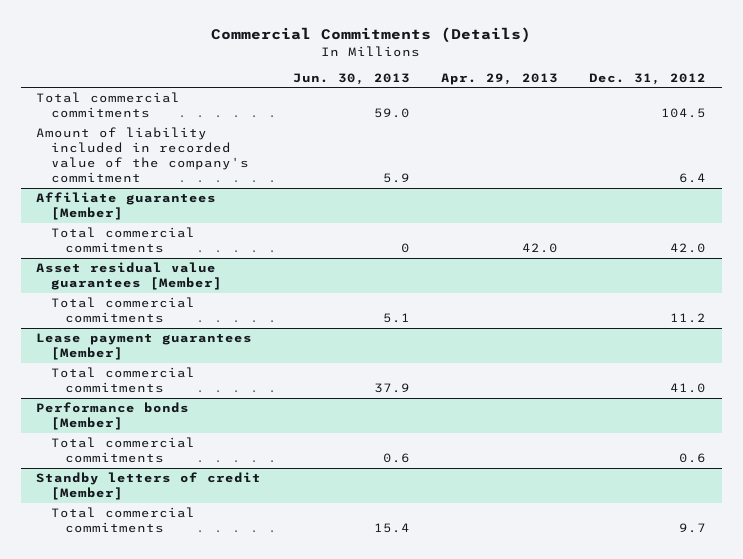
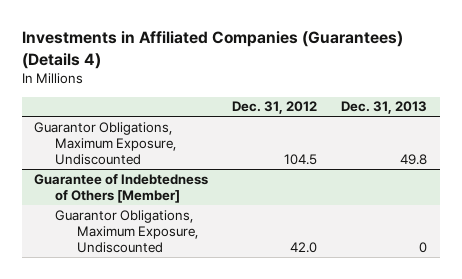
- Commercial Commitments (Details)
+ Investments in Affiliated Companies (Guarantees) (Details 4)
- | Jun. 30, 2013 | Apr. 29, 2013 | Dec. 31, 2012
+ | Dec. 31, 2012 | Dec. 31, 2013
- Total commercial commitments | 59.0 | | 104.5
- Amount of liability included in recorded value of the company's commitment | 5.9 | | 6.4
- Affiliate guarantees [Member]
- Total commercial commitments | 0 | 42.0 | 42.0
- Asset residual value guarantees [Member]
- Total commercial commitments | 5.1 | | 11.2
- Lease payment guarantees [Member]
- Total commercial commitments | 37.9 | | 41.0
- Performance bonds [Member]
- Total commercial commitments | 0.6 | | 0.6
- Standby letters of credit [Member]
- Total commercial commitments | 15.4 | | 9.7
+ Guarantor Obligations, Maximum Exposure, Undiscounted | 104.5 | 49.8
+ Guarantee of Indebtedness of Others [Member]
+ Guarantor Obligations, Maximum Exposure, Undiscounted | 42.0 | 0

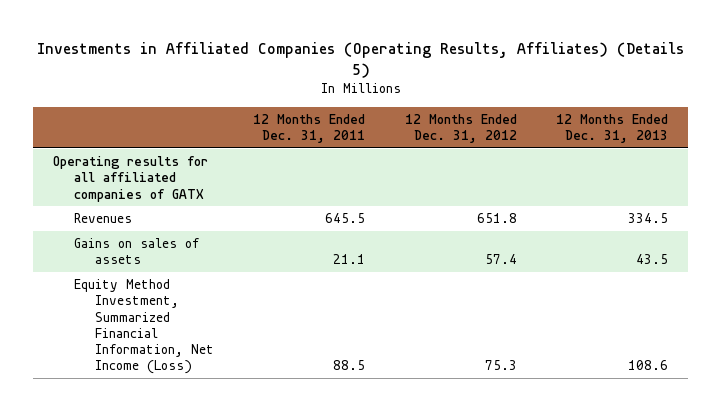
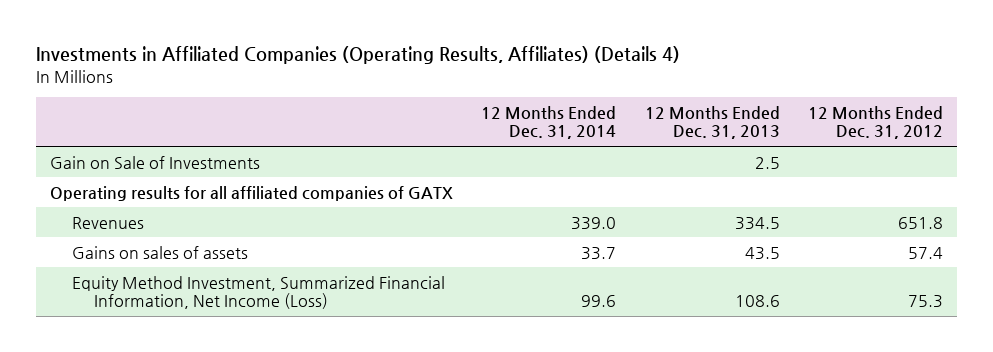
- Investments in Affiliated Companies (Operating Results, Affiliates) (Details 5)
+ Investments in Affiliated Companies (Operating Results, Affiliates) (Details 4)
- | 12 Months Ended Dec. 31, 2011 | 12 Months Ended Dec. 31, 2012 | 12 Months Ended Dec. 31, 2013
+ | 12 Months Ended Dec. 31, 2014 | 12 Months Ended Dec. 31, 2013 | 12 Months Ended Dec. 31, 2012
+ Gain on Sale of Investments | | 2.5 |

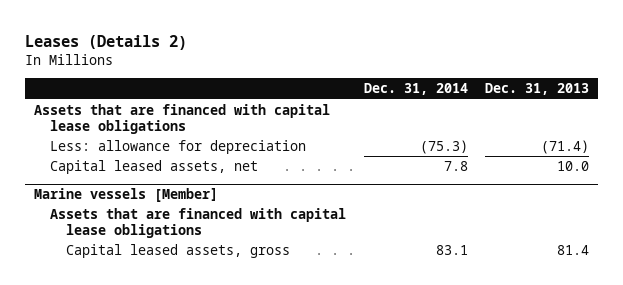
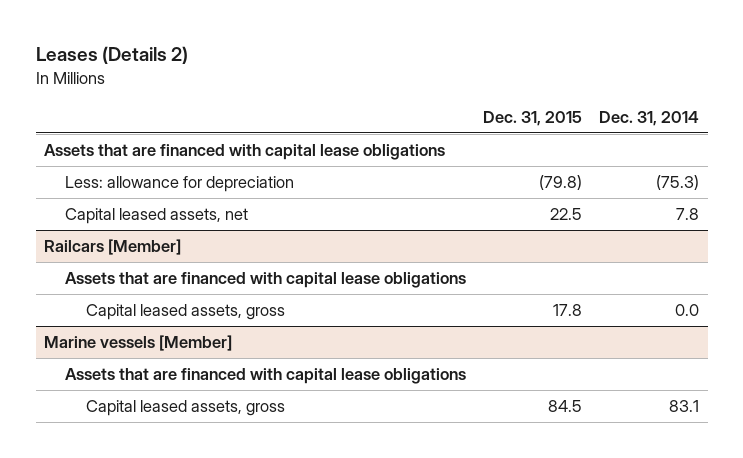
- | Dec. 31, 2014 | Dec. 31, 2013
+ | Dec. 31, 2015 | Dec. 31, 2014
+ Railcars [Member]
+ Assets that are financed with capital lease obligations
+ Capital leased assets, gross | 17.8 | 0.0

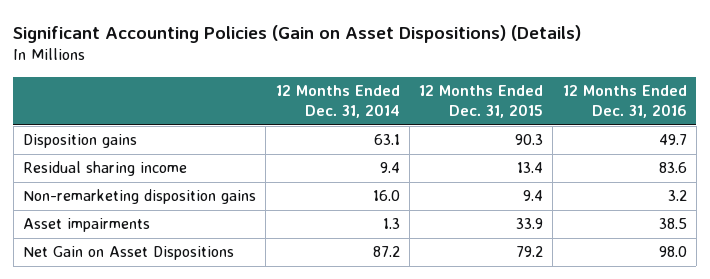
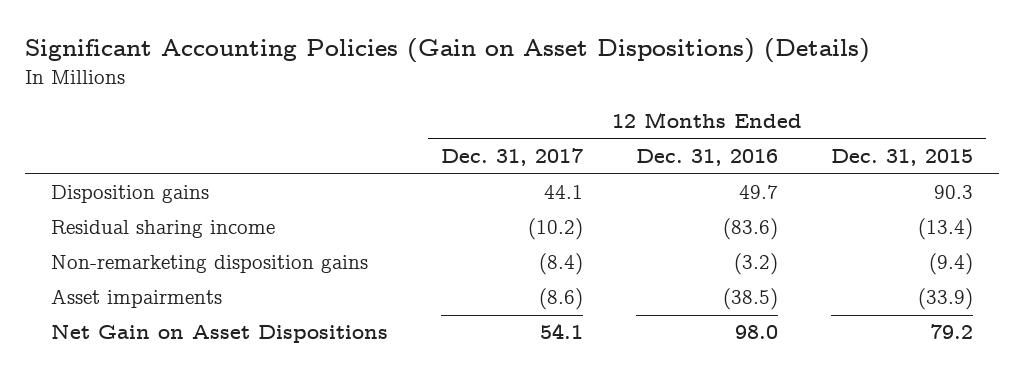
- | 12 Months Ended Dec. 31, 2014 | 12 Months Ended Dec. 31, 2015 | 12 Months Ended Dec. 31, 2016
+ | 12 Months Ended Dec. 31, 2017 | 12 Months Ended Dec. 31, 2016 | 12 Months Ended Dec. 31, 2015
- Residual sharing income | 9.4 | 13.4 | 83.6
- Non-remarketing disposition gains | 16.0 | 9.4 | 3.2
- Asset impairments | 1.3 | 33.9 | 38.5
+ Residual sharing income | (10.2) | (83.6) | (13.4)
+ Non-remarketing disposition gains | (8.4) | (3.2) | (9.4)
+ Asset impairments | (8.6) | (38.5) | (33.9)

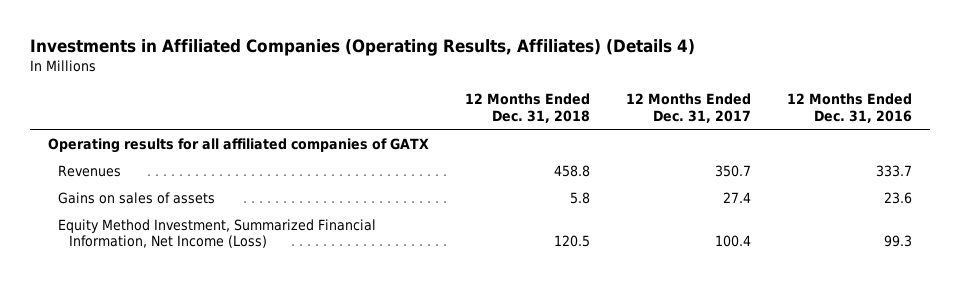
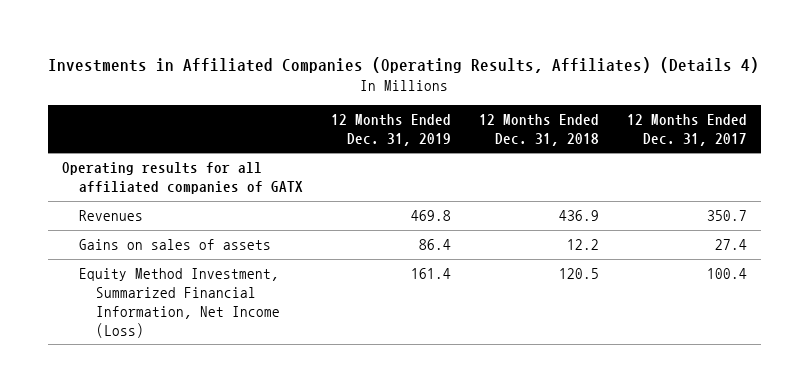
- | 12 Months Ended Dec. 31, 2018 | 12 Months Ended Dec. 31, 2017 | 12 Months Ended Dec. 31, 2016
+ | 12 Months Ended Dec. 31, 2019 | 12 Months Ended Dec. 31, 2018 | 12 Months Ended Dec. 31, 2017
- Revenues | 458.8 | 350.7 | 333.7
- Gains on sales of assets | 5.8 | 27.4 | 23.6
+ Revenues | 469.8 | 436.9 | 350.7
+ Gains on sales of assets | 86.4 | 12.2 | 27.4

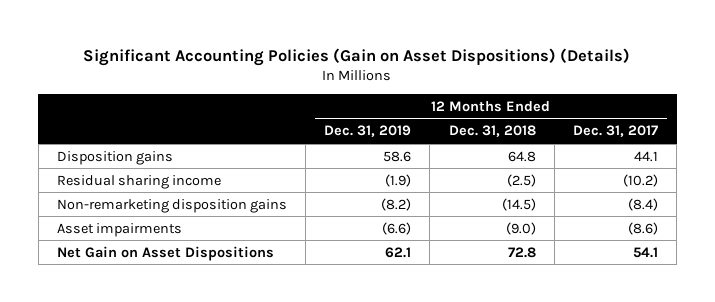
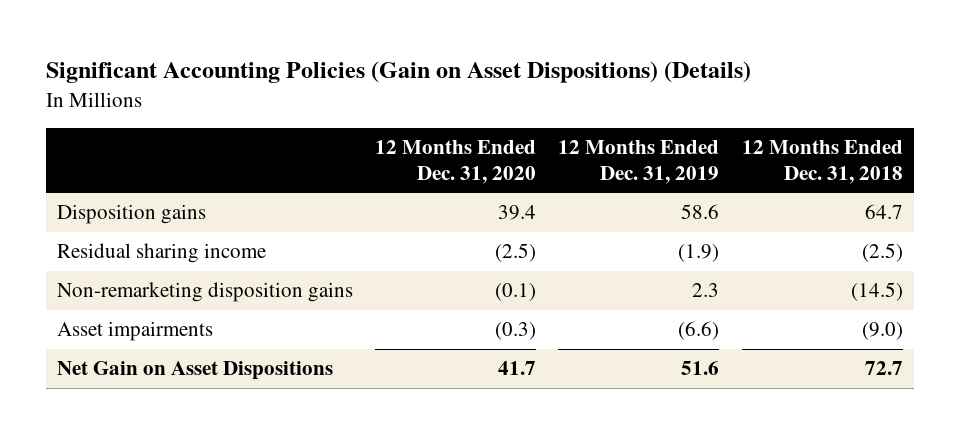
- | 12 Months Ended Dec. 31, 2019 | 12 Months Ended Dec. 31, 2018 | 12 Months Ended Dec. 31, 2017
+ | 12 Months Ended Dec. 31, 2020 | 12 Months Ended Dec. 31, 2019 | 12 Months Ended Dec. 31, 2018
- Disposition gains | 58.6 | 64.8 | 44.1
+ Disposition gains | 39.4 | 58.6 | 64.7
- Non-remarketing disposition gains | (8.2) | (14.5) | (8.4)
+ Non-remarketing disposition gains | (0.1) | 2.3 | (14.5)
- Net Gain on Asset Dispositions | 62.1 | 72.8 | 54.1
+ Net Gain on Asset Dispositions | 41.7 | 51.6 | 72.7

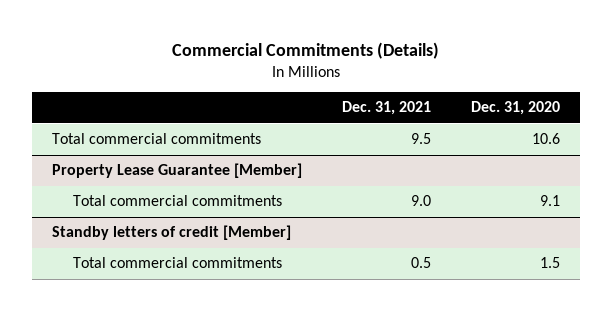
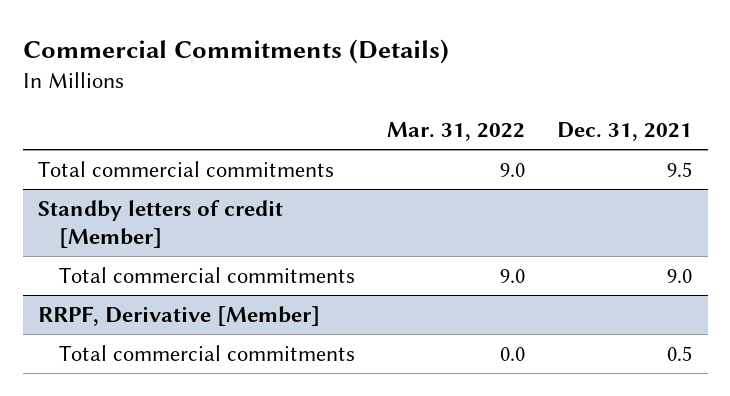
- | Dec. 31, 2021 | Dec. 31, 2020
+ | Mar. 31, 2022 | Dec. 31, 2021
- Property Lease Guarantee [Member]
- Total commercial commitments | 9.0 | 9.1
@ Standby letters of credit [Member]
+ Total commercial commitments | 9.0 | 9.0
+ RRPF, Derivative [Member]

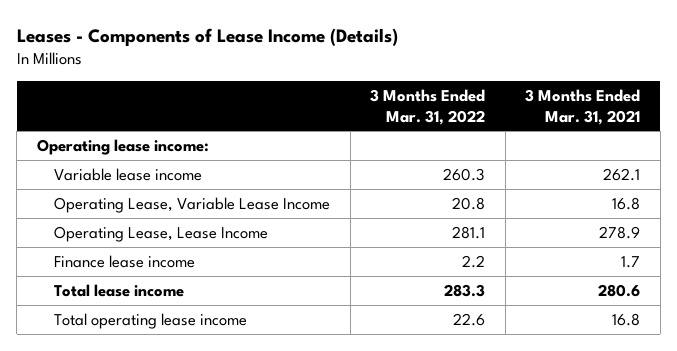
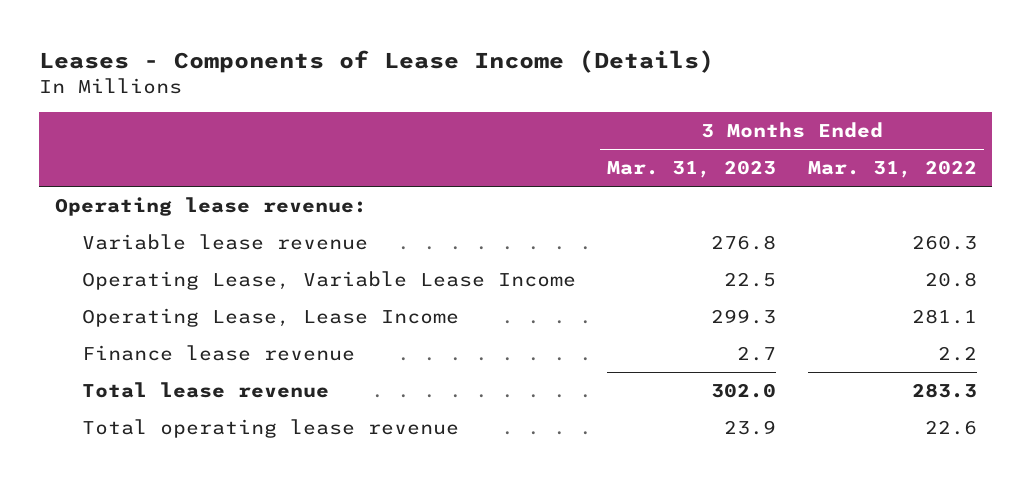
- | 3 Months Ended Mar. 31, 2022 | 3 Months Ended Mar. 31, 2021
+ | 3 Months Ended Mar. 31, 2023 | 3 Months Ended Mar. 31, 2022
- Operating lease income:
- Variable lease income | 260.3 | 262.1
+ Operating lease revenue:
+ Variable lease revenue | 276.8 | 260.3
- Finance lease income | 2.2 | 1.7
- Total lease income | 283.3 | 280.6
- Total operating lease income | 22.6 | 16.8
+ Finance lease revenue | 2.7 | 2.2
+ Total lease revenue | 302.0 | 283.3
+ Total operating lease revenue | 23.9 | 22.6

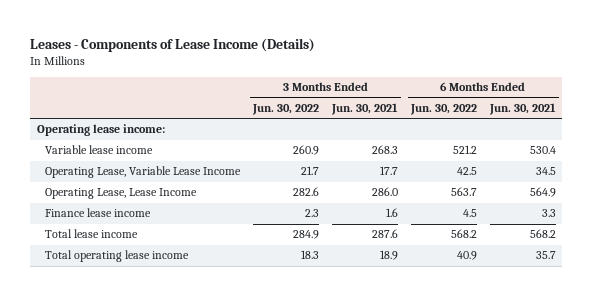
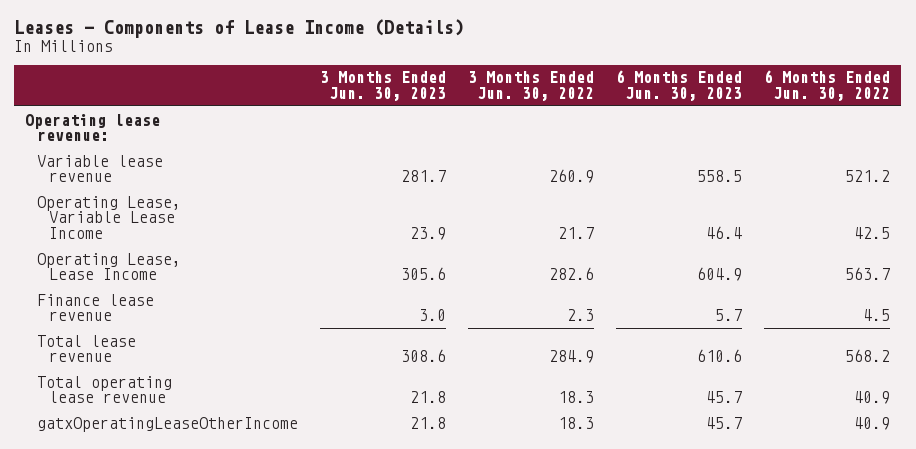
- | 3 Months Ended Jun. 30, 2022 | 3 Months Ended Jun. 30, 2021 | 6 Months Ended Jun. 30, 2022 | 6 Months Ended Jun. 30, 2021
+ | 3 Months Ended Jun. 30, 2023 | 3 Months Ended Jun. 30, 2022 | 6 Months Ended Jun. 30, 2023 | 6 Months Ended Jun. 30, 2022
- Operating lease income:
- Variable lease income | 260.9 | 268.3 | 521.2 | 530.4
+ Operating lease revenue:
+ Variable lease revenue | 281.7 | 260.9 | 558.5 | 521.2
- Finance lease income | 2.3 | 1.6 | 4.5 | 3.3
- Total lease income | 284.9 | 287.6 | 568.2 | 568.2
- Total operating lease income | 18.3 | 18.9 | 40.9 | 35.7
+ Finance lease revenue | 3.0 | 2.3 | 5.7 | 4.5
+ Total lease revenue | 308.6 | 284.9 | 610.6 | 568.2
+ Total operating lease revenue | 21.8 | 18.3 | 45.7 | 40.9
+ gatxOperatingLeaseOtherIncome | 21.8 | 18.3 | 45.7 | 40.9

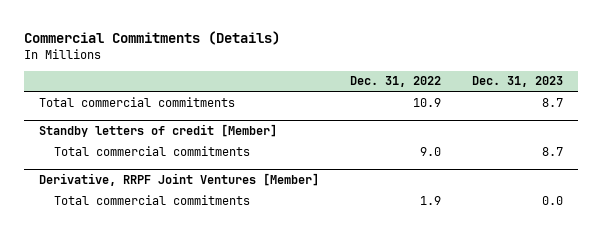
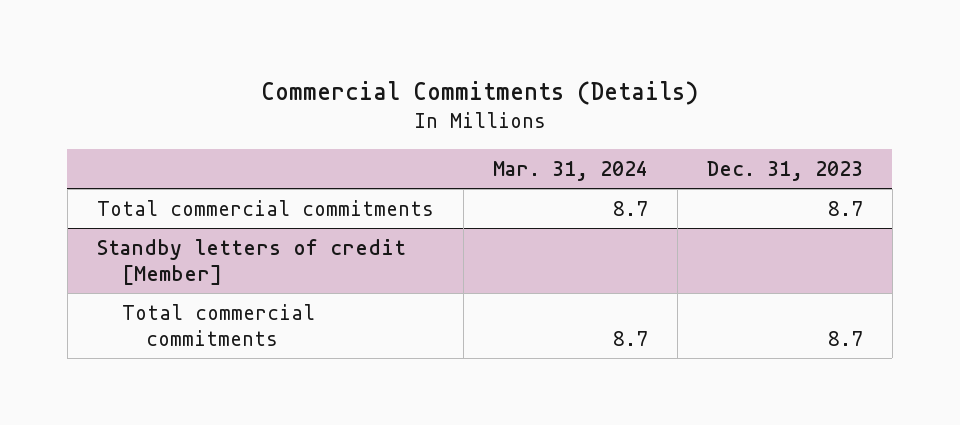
- | Dec. 31, 2022 | Dec. 31, 2023
+ | Mar. 31, 2024 | Dec. 31, 2023
- Derivative, RRPF Joint Ventures [Member]
- Total commercial commitments | 1.9 | 0.0

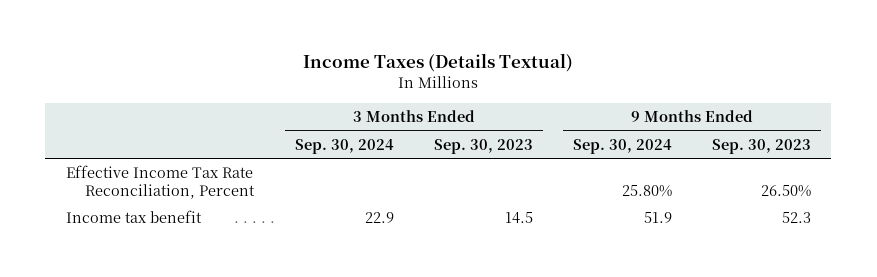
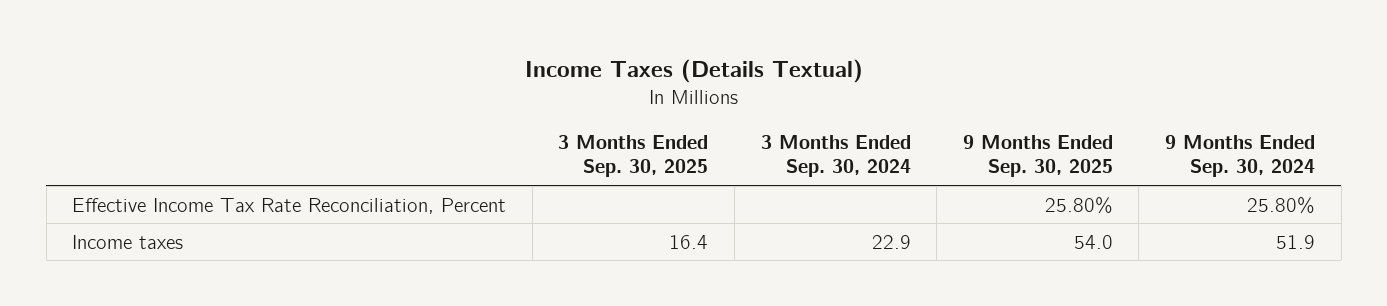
- | 3 Months Ended Sep. 30, 2024 | 3 Months Ended Sep. 30, 2023 | 9 Months Ended Sep. 30, 2024 | 9 Months Ended Sep. 30, 2023
+ | 3 Months Ended Sep. 30, 2025 | 3 Months Ended Sep. 30, 2024 | 9 Months Ended Sep. 30, 2025 | 9 Months Ended Sep. 30, 2024
- Income tax benefit | 22.9 | 14.5 | 51.9 | 52.3
+ Income taxes | 16.4 | 22.9 | 54.0 | 51.9

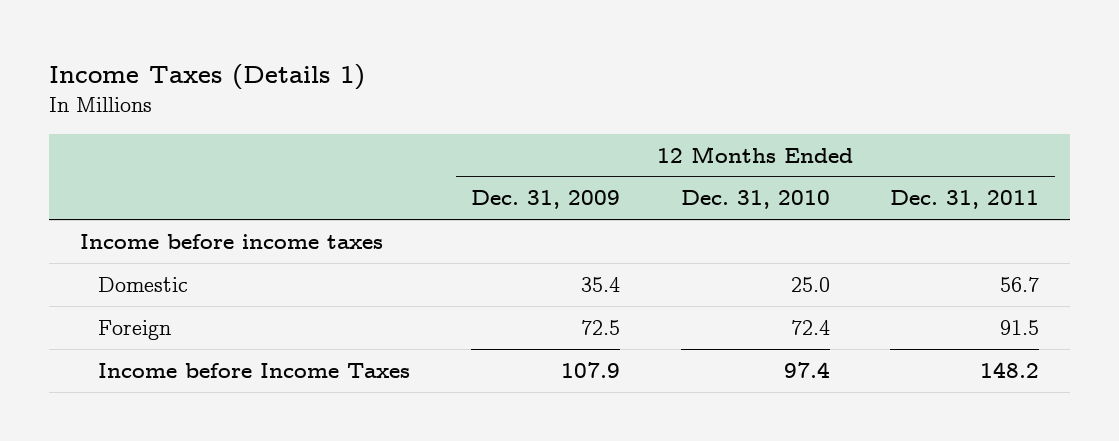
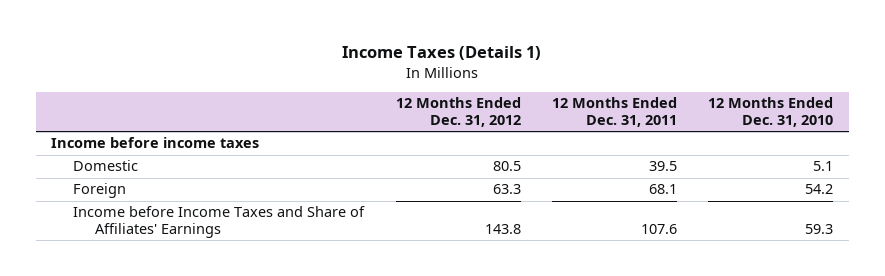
- | 12 Months Ended Dec. 31, 2009 | 12 Months Ended Dec. 31, 2010 | 12 Months Ended Dec. 31, 2011
+ | 12 Months Ended Dec. 31, 2012 | 12 Months Ended Dec. 31, 2011 | 12 Months Ended Dec. 31, 2010
- Domestic | 35.4 | 25.0 | 56.7
- Foreign | 72.5 | 72.4 | 91.5
- Income before Income Taxes | 107.9 | 97.4 | 148.2
+ Domestic | 80.5 | 39.5 | 5.1
+ Foreign | 63.3 | 68.1 | 54.2
+ Income before Income Taxes and Share of Affiliates' Earnings | 143.8 | 107.6 | 59.3

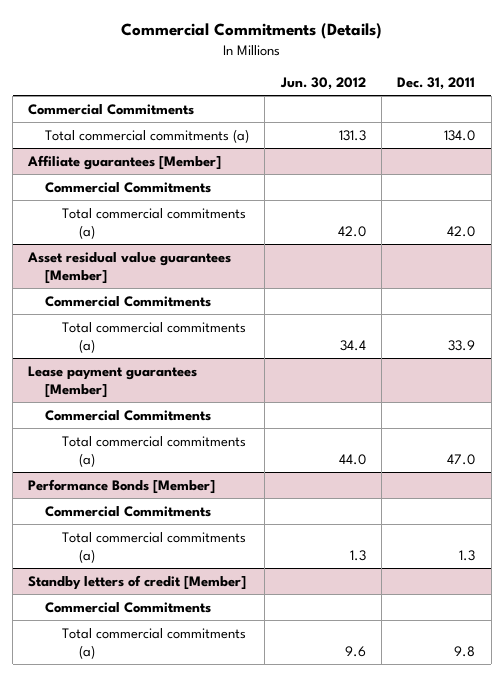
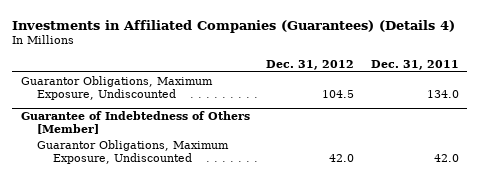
- Commercial Commitments (Details)
+ Investments in Affiliated Companies (Guarantees) (Details 4)
- | Jun. 30, 2012 | Dec. 31, 2011
+ | Dec. 31, 2012 | Dec. 31, 2011
- Commercial Commitments
- Total commercial commitments (a) | 131.3 | 134.0
- Affiliate guarantees [Member]
- Commercial Commitments
- Total commercial commitments (a) | 42.0 | 42.0
- Asset residual value guarantees [Member]
- Commercial Commitments
- Total commercial commitments (a) | 34.4 | 33.9
- Lease payment guarantees [Member]
- Commercial Commitments
- Total commercial commitments (a) | 44.0 | 47.0
- Performance Bonds [Member]
- Commercial Commitments
- Total commercial commitments (a) | 1.3 | 1.3
- Standby letters of credit [Member]
- Commercial Commitments
- Total commercial commitments (a) | 9.6 | 9.8
+ Guarantor Obligations, Maximum Exposure, Undiscounted | 104.5 | 134.0
+ Guarantee of Indebtedness of Others [Member]
+ Guarantor Obligations, Maximum Exposure, Undiscounted | 42.0 | 42.0

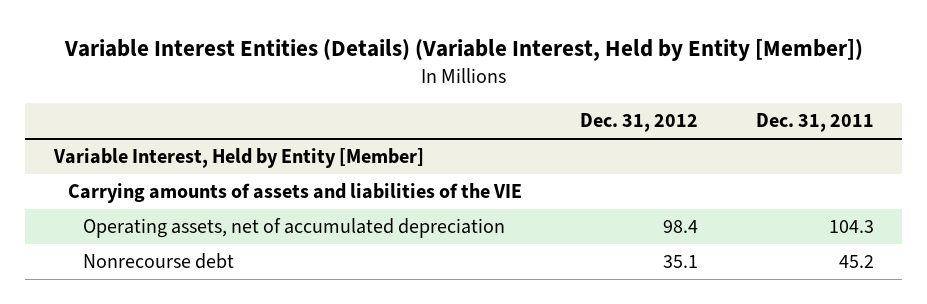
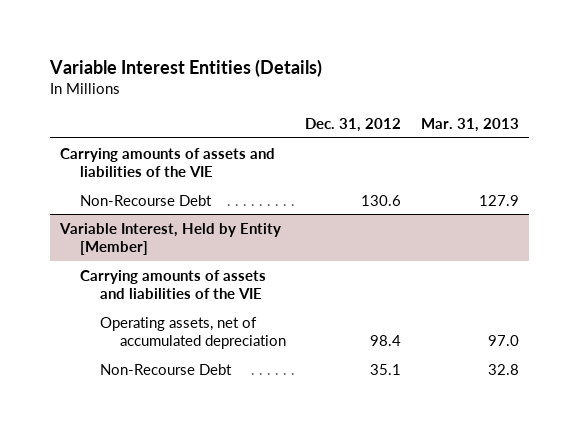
- Variable Interest Entities (Details) (Variable Interest, Held by Entity [Member])
+ Variable Interest Entities (Details)
- | Dec. 31, 2012 | Dec. 31, 2011
+ | Dec. 31, 2012 | Mar. 31, 2013
+ Carrying amounts of assets and liabilities of the VIE
+ Non-Recourse Debt | 130.6 | 127.9
@ Variable Interest, Held by Entity [Member]
- Nonrecourse debt | 35.1 | 45.2
+ Non-Recourse Debt | 35.1 | 32.8

